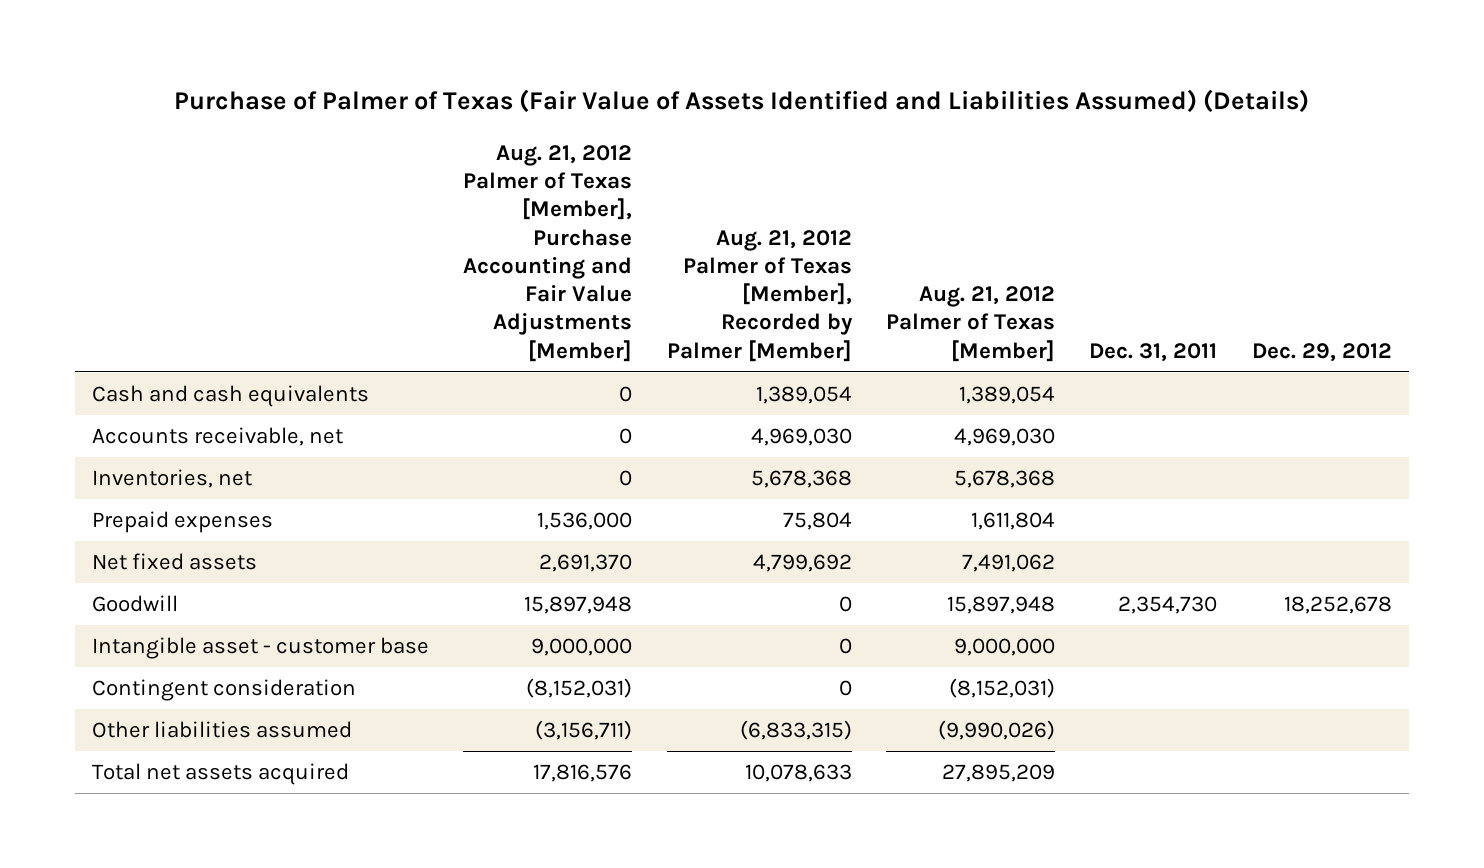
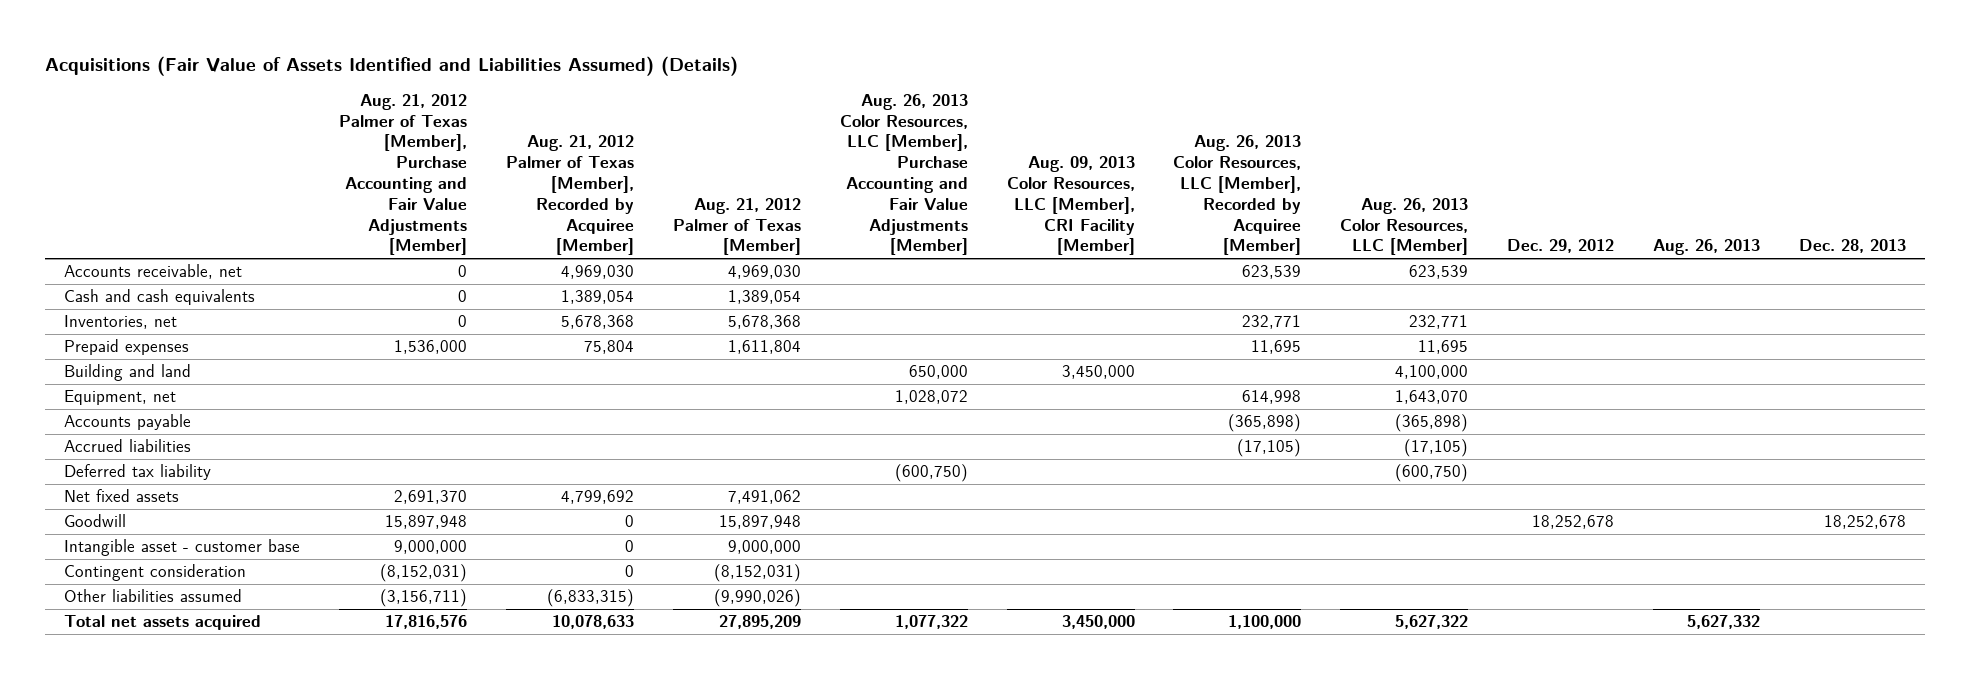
- Purchase of Palmer of Texas (Fair Value of Assets Identified and Liabilities Assumed) (Details)
+ Acquisitions (Fair Value of Assets Identified and Liabilities Assumed) (Details)
- | Aug. 21, 2012 Palmer of Texas [Member], Purchase Accounting and Fair Value Adjustments [Member] | Aug. 21, 2012 Palmer of Texas [Member], Recorded by Palmer [Member] | Aug. 21, 2012 Palmer of Texas [Member] | Dec. 31, 2011 | Dec. 29, 2012
+ | Aug. 21, 2012 Palmer of Texas [Member], Purchase Accounting and Fair Value Adjustments [Member] | Aug. 21, 2012 Palmer of Texas [Member], Recorded by Acquiree [Member] | Aug. 21, 2012 Palmer of Texas [Member] | Aug. 26, 2013 Color Resources, LLC [Member], Purchase Accounting and Fair Value Adjustments [Member] | Aug. 09, 2013 Color Resources, LLC [Member], CRI Facility [Member] | Aug. 26, 2013 Color Resources, LLC [Member], Recorded by Acquiree [Member] | Aug. 26, 2013 Color Resources, LLC [Member] | Dec. 29, 2012 | Aug. 26, 2013 | Dec. 28, 2013
moved down: Cash and cash equivalents | 0 | 1,389,054 | 1,389,054 | | | | | | |
+ Building and land | | | | 650,000 | 3,450,000 | | 4,100,000 | | |
+ Equipment, net | | | | 1,028,072 | | 614,998 | 1,643,070 | | |
+ Accounts payable | | | | | | (365,898) | (365,898) | | |
+ Accrued liabilities | | | | | | (17,105) | (17,105) | | |
+ Deferred tax liability | | | | (600,750) | | | (600,750) | | |

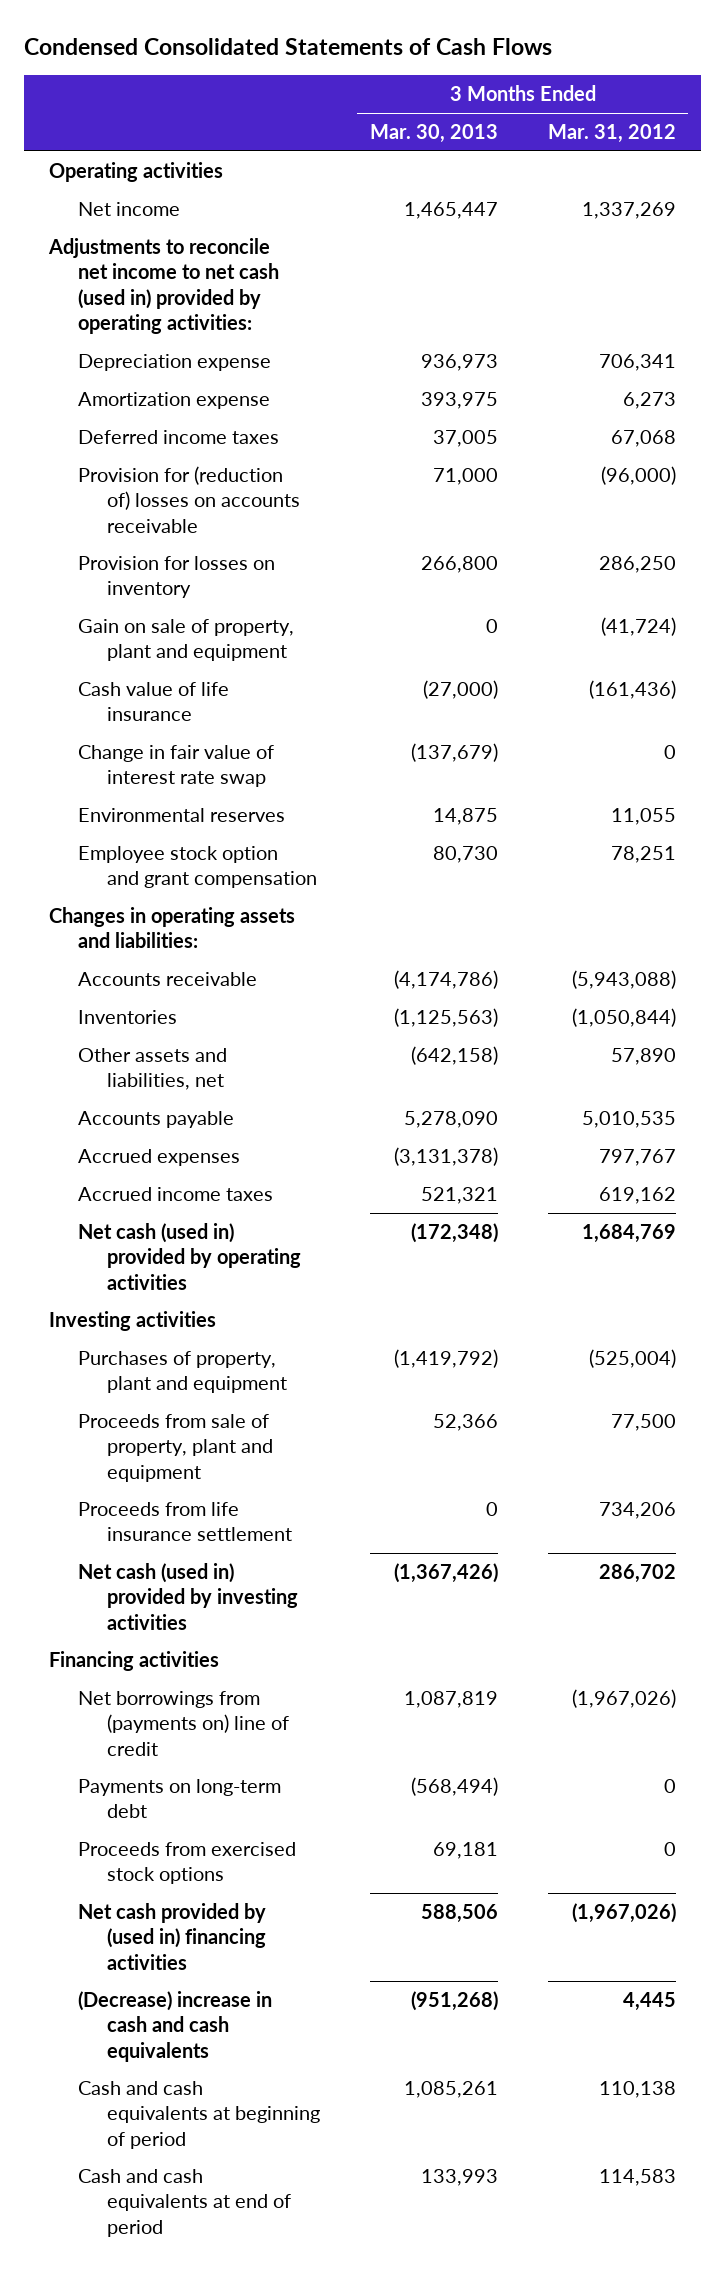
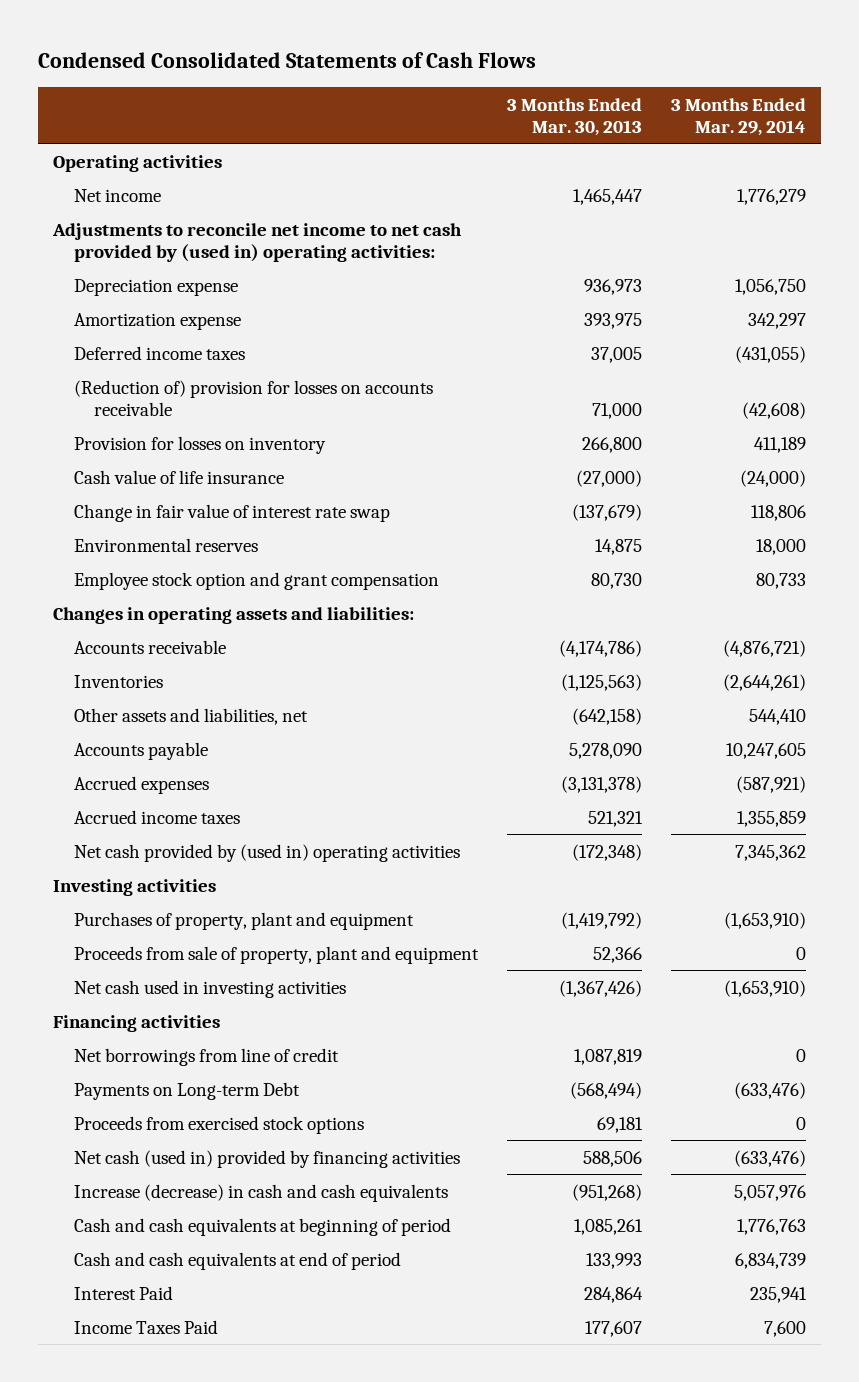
- | 3 Months Ended Mar. 30, 2013 | 3 Months Ended Mar. 31, 2012
+ | 3 Months Ended Mar. 30, 2013 | 3 Months Ended Mar. 29, 2014
- Adjustments to reconcile net income to net cash (used in) provided by operating activities:
+ Adjustments to reconcile net income to net cash provided by (used in) operating activities:
- Provision for (reduction of) losses on accounts receivable | 71,000 | (96,000)
+ (Reduction of) provision for losses on accounts receivable | 71,000 | (42,608)
- Gain on sale of property, plant and equipment | 0 | (41,724)
- Net cash (used in) provided by operating activities | (172,348) | 1,684,769
+ Net cash provided by (used in) operating activities | (172,348) | 7,345,362
- Proceeds from life insurance settlement | 0 | 734,206
- Net cash (used in) provided by investing activities | (1,367,426) | 286,702
+ Net cash used in investing activities | (1,367,426) | (1,653,910)
- Net borrowings from (payments on) line of credit | 1,087,819 | (1,967,026)
- Payments on long-term debt | (568,494) | 0
+ Net borrowings from line of credit | 1,087,819 | 0
+ Payments on Long-term Debt | (568,494) | (633,476)
- Net cash provided by (used in) financing activities | 588,506 | (1,967,026)
- (Decrease) increase in cash and cash equivalents | (951,268) | 4,445
+ Net cash (used in) provided by financing activities | 588,506 | (633,476)
+ Increase (decrease) in cash and cash equivalents | (951,268) | 5,057,976
+ Interest Paid | 284,864 | 235,941
+ Income Taxes Paid | 177,607 | 7,600

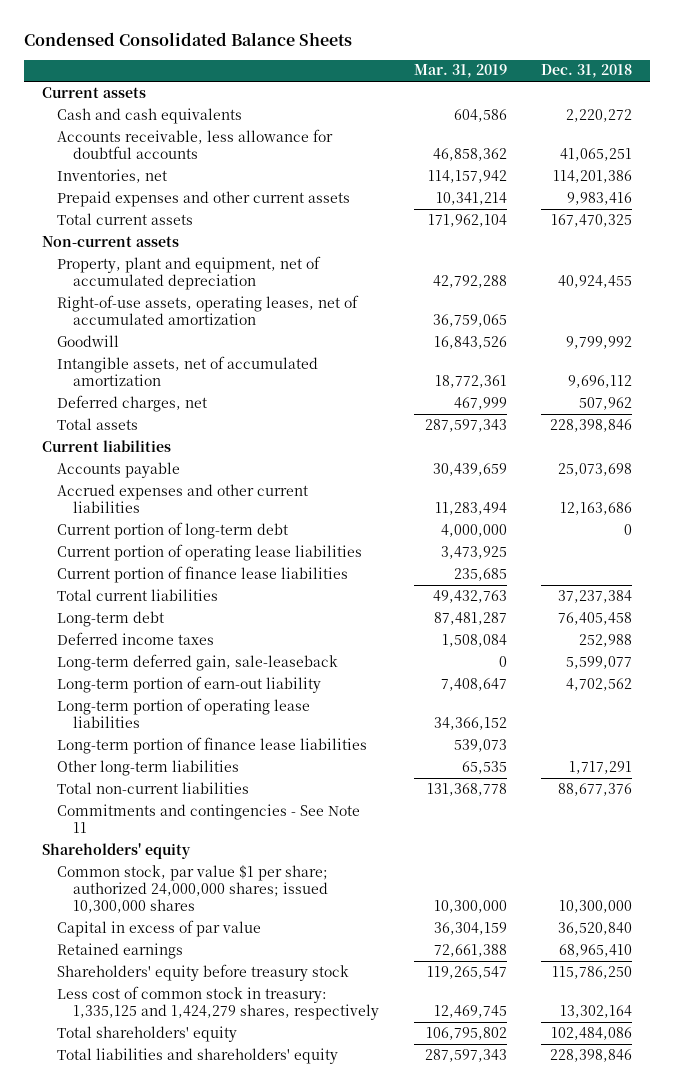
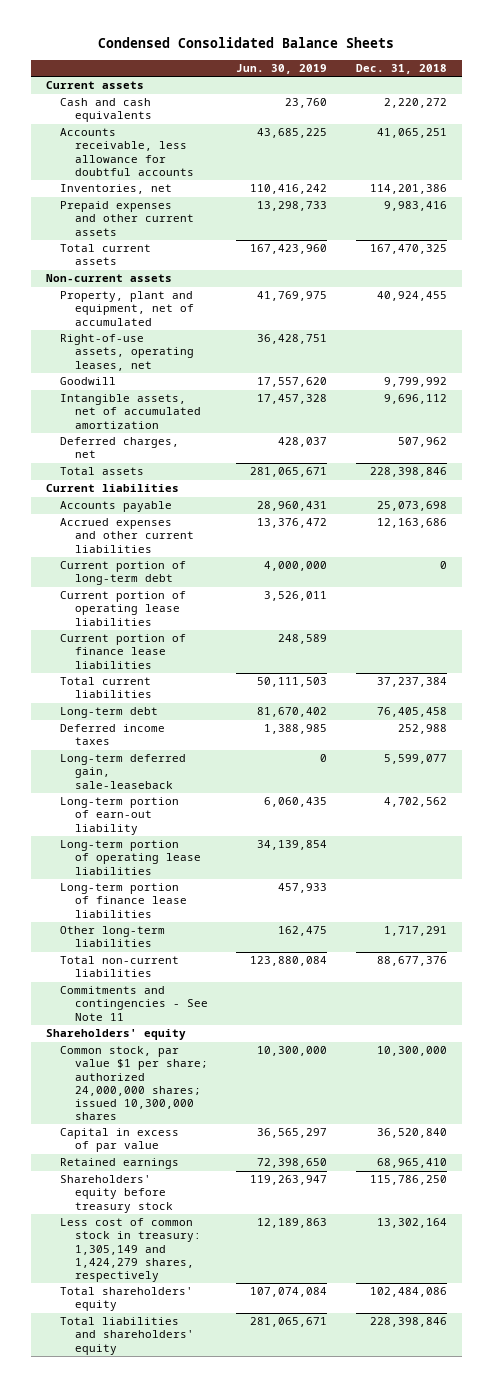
- | Mar. 31, 2019 | Dec. 31, 2018
+ | Jun. 30, 2019 | Dec. 31, 2018
- Property, plant and equipment, net of accumulated depreciation | 42,792,288 | 40,924,455
- Right-of-use assets, operating leases, net of accumulated amortization | 36,759,065 |
+ Property, plant and equipment, net of accumulated | 41,769,975 | 40,924,455
+ Right-of-use assets, operating leases, net | 36,428,751 |
- Less cost of common stock in treasury: 1,335,125 and 1,424,279 shares, respectively | 12,469,745 | 13,302,164
+ Less cost of common stock in treasury: 1,305,149 and 1,424,279 shares, respectively | 12,189,863 | 13,302,164

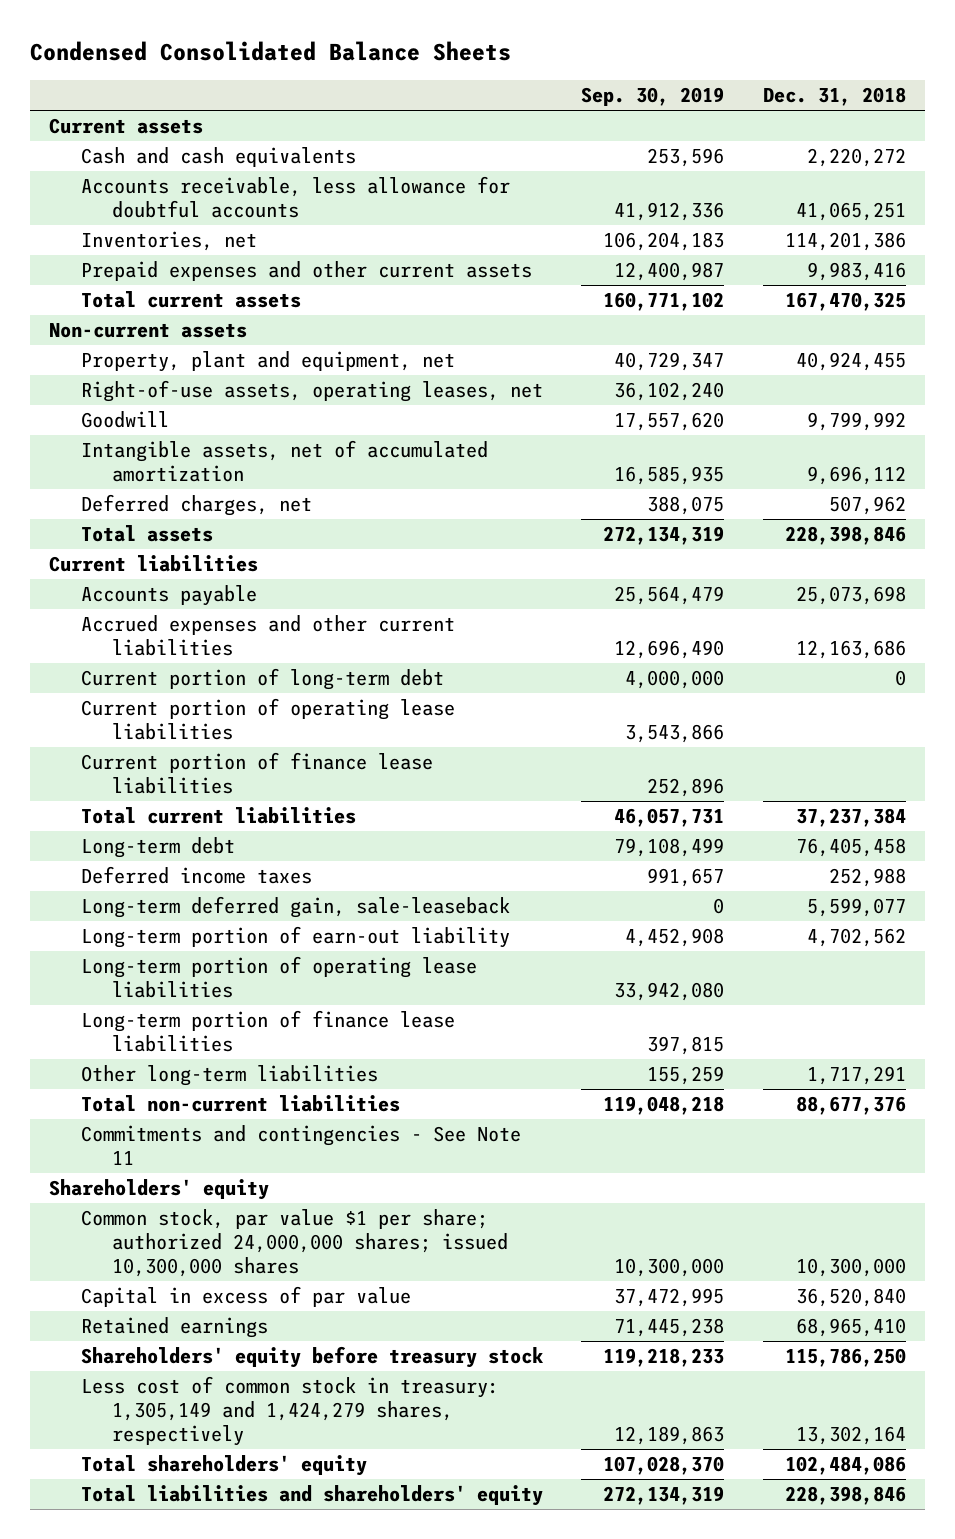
- | Jun. 30, 2019 | Dec. 31, 2018
+ | Sep. 30, 2019 | Dec. 31, 2018
- Property, plant and equipment, net of accumulated | 41,769,975 | 40,924,455
+ Property, plant and equipment, net | 40,729,347 | 40,924,455

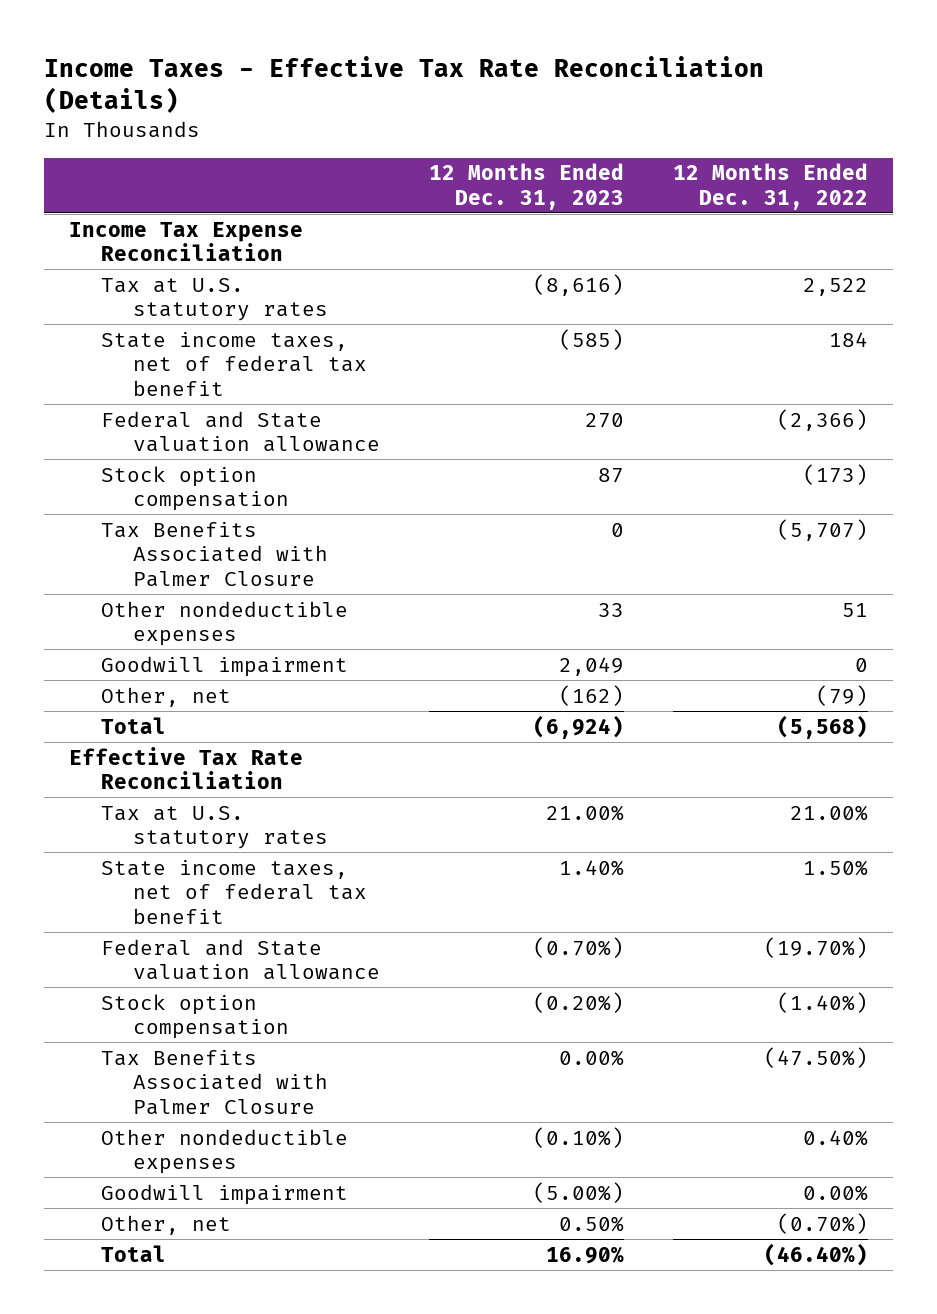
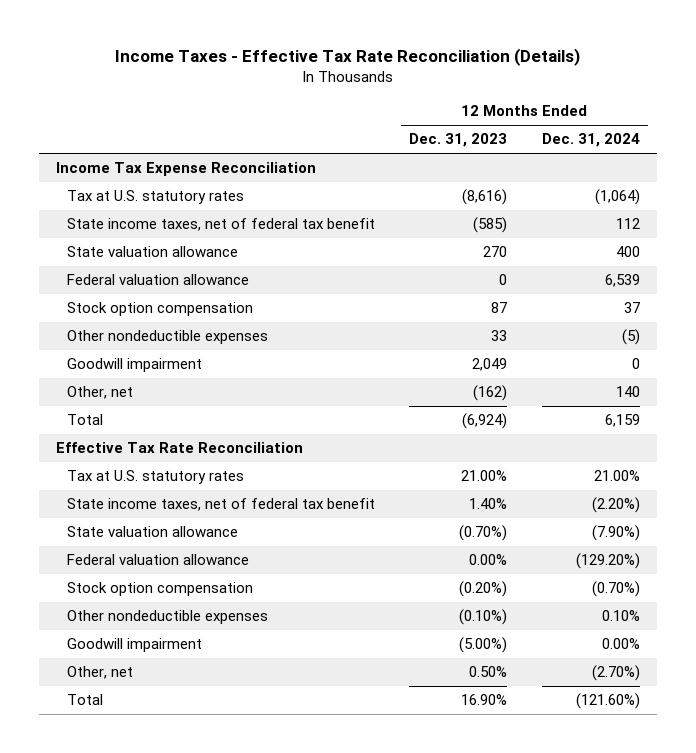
- | 12 Months Ended Dec. 31, 2023 | 12 Months Ended Dec. 31, 2022
+ | 12 Months Ended Dec. 31, 2023 | 12 Months Ended Dec. 31, 2024
- Federal and State valuation allowance | 270 | (2,366)
+ State valuation allowance | 270 | 400
+ Federal valuation allowance | 0 | 6,539
- Tax Benefits Associated with Palmer Closure | 0 | (5,707)
- Federal and State valuation allowance | (0.70%) | (19.70%)
+ State valuation allowance | (0.70%) | (7.90%)
+ Federal valuation allowance | 0.00% | (129.20%)
- Tax Benefits Associated with Palmer Closure | 0.00% | (47.50%)

